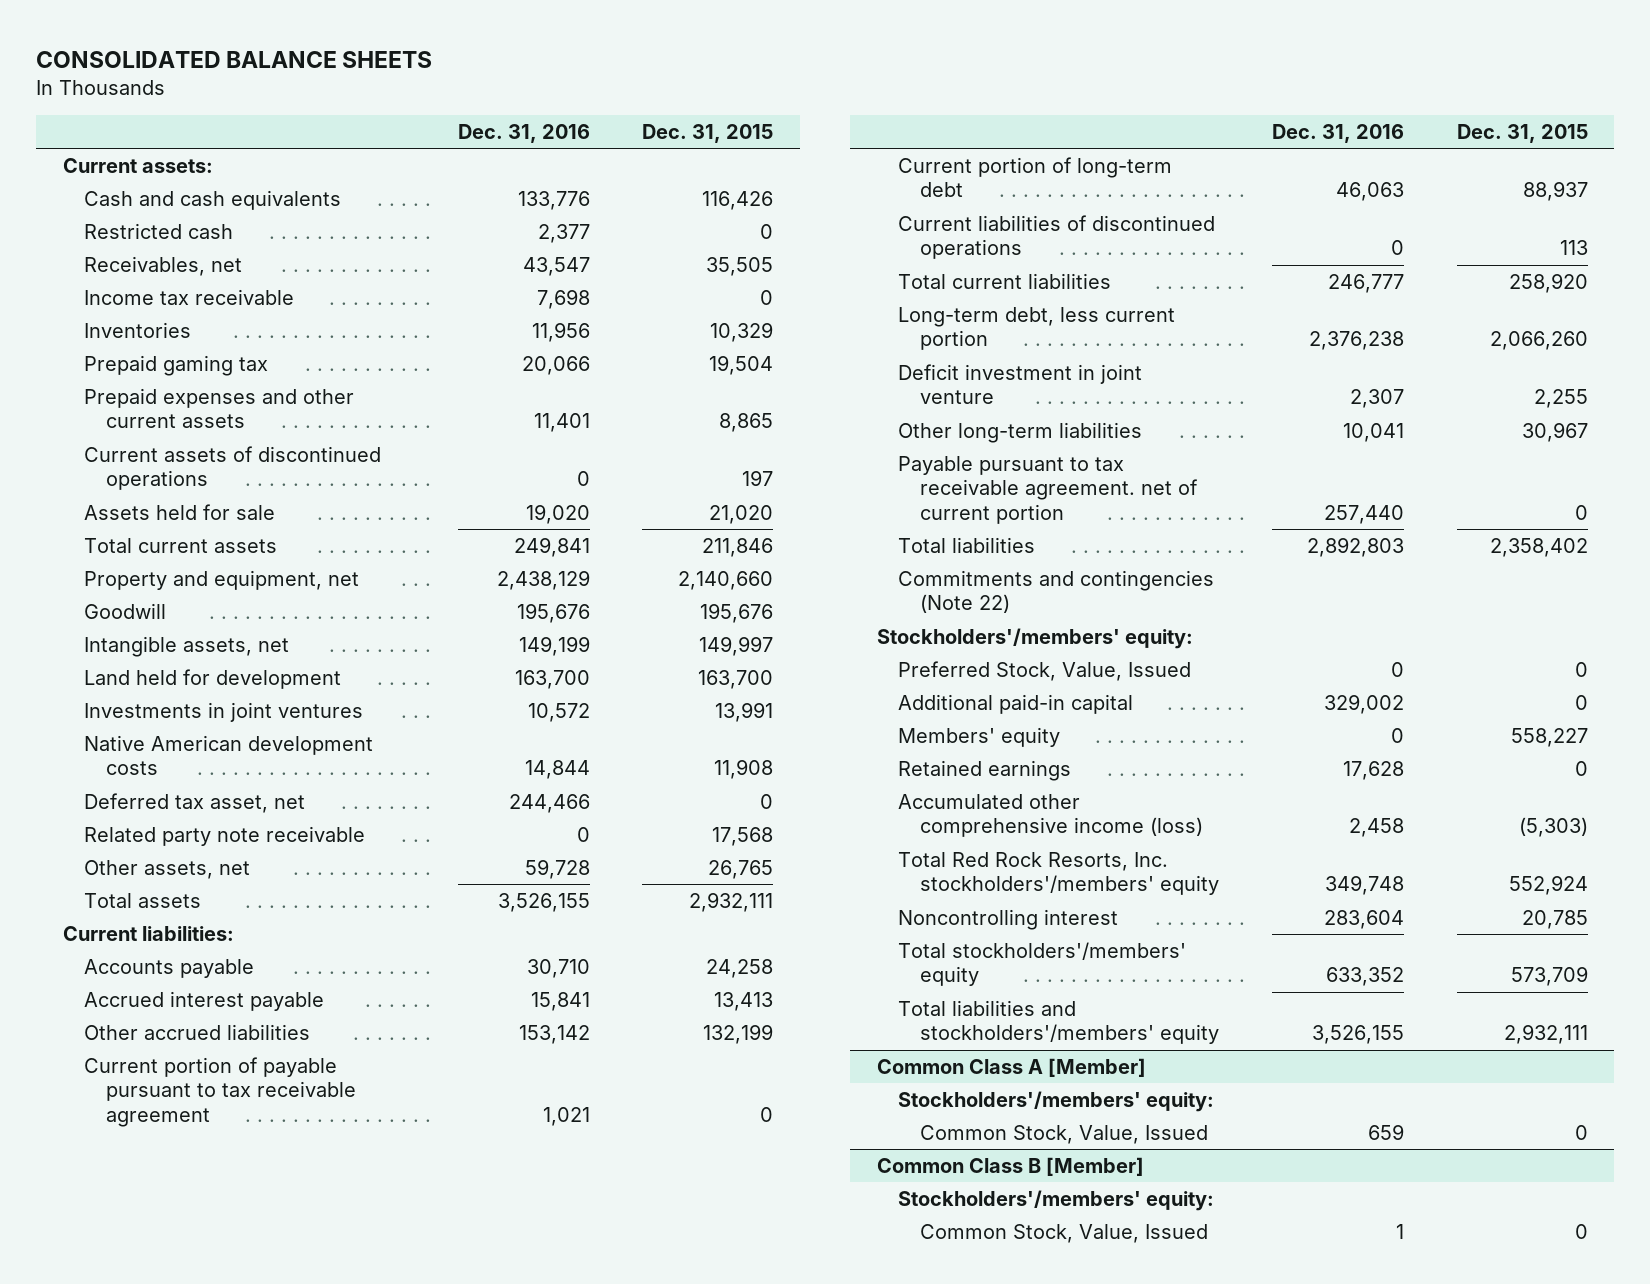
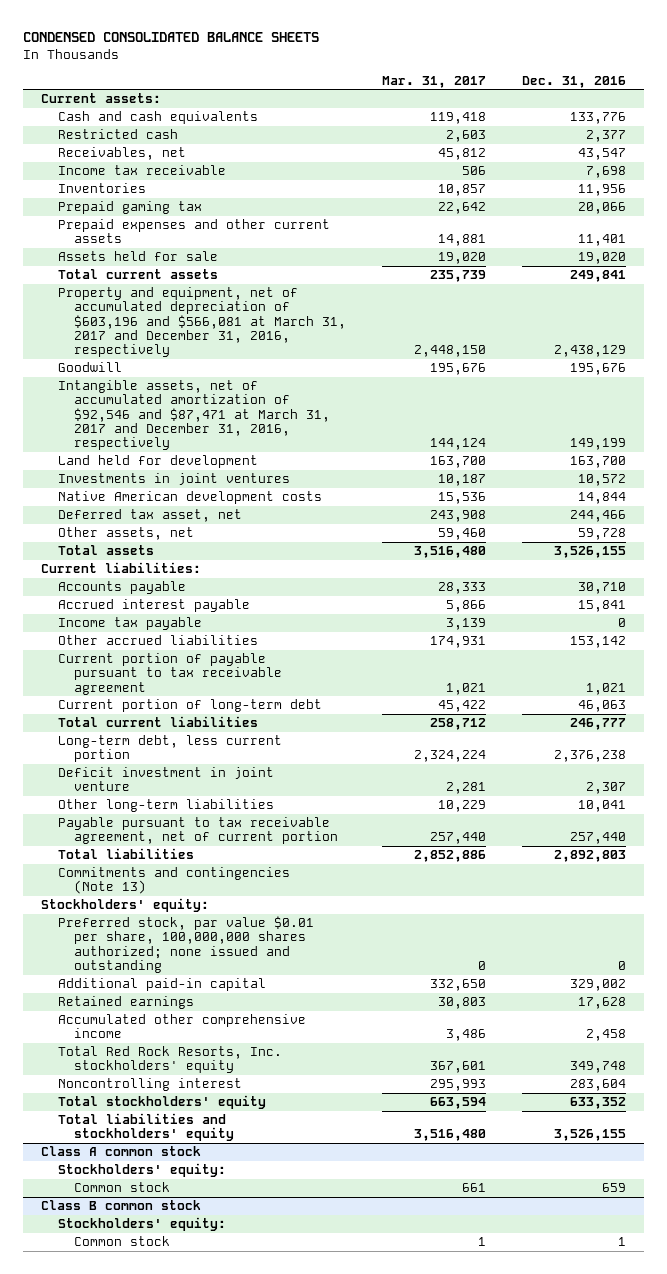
- CONSOLIDATED BALANCE SHEETS
+ CONDENSED CONSOLIDATED BALANCE SHEETS
- | Dec. 31, 2016 | Dec. 31, 2015
+ | Mar. 31, 2017 | Dec. 31, 2016
- Current assets of discontinued operations | 0 | 197
- Property and equipment, net | 2,438,129 | 2,140,660
+ Property and equipment, net of accumulated depreciation of $603,196 and $566,081 at March 31, 2017 and December 31, 2016, respectively | 2,448,150 | 2,438,129
- Intangible assets, net | 149,199 | 149,997
+ Intangible assets, net of accumulated amortization of $92,546 and $87,471 at March 31, 2017 and December 31, 2016, respectively | 144,124 | 149,199
- Related party note receivable | 0 | 17,568
+ Income tax payable | 3,139 | 0
- Current liabilities of discontinued operations | 0 | 113
- Payable pursuant to tax receivable agreement. net of current portion | 257,440 | 0
+ Payable pursuant to tax receivable agreement, net of current portion | 257,440 | 257,440
- Commitments and contingencies (Note 22)
- Stockholders'/members' equity:
- Preferred Stock, Value, Issued | 0 | 0
+ Commitments and contingencies (Note 13)
+ Stockholders' equity:
+ Preferred stock, par value $0.01 per share, 100,000,000 shares authorized; none issued and outstanding | 0 | 0
- Members' equity | 0 | 558,227
- Accumulated other comprehensive income (loss) | 2,458 | (5,303)
- Total Red Rock Resorts, Inc. stockholders'/members' equity | 349,748 | 552,924
+ Accumulated other comprehensive income | 3,486 | 2,458
+ Total Red Rock Resorts, Inc. stockholders' equity | 367,601 | 349,748
- Total stockholders'/members' equity | 633,352 | 573,709
- Total liabilities and stockholders'/members' equity | 3,526,155 | 2,932,111
- Common Class A [Member]
- Stockholders'/members' equity:
- Common Stock, Value, Issued | 659 | 0
- Common Class B [Member]
- Stockholders'/members' equity:
- Common Stock, Value, Issued | 1 | 0
+ Total stockholders' equity | 663,594 | 633,352
+ Total liabilities and stockholders' equity | 3,516,480 | 3,526,155
+ Class A common stock
+ Stockholders' equity:
+ Common stock | 661 | 659
+ Class B common stock
+ Stockholders' equity:
+ Common stock | 1 | 1

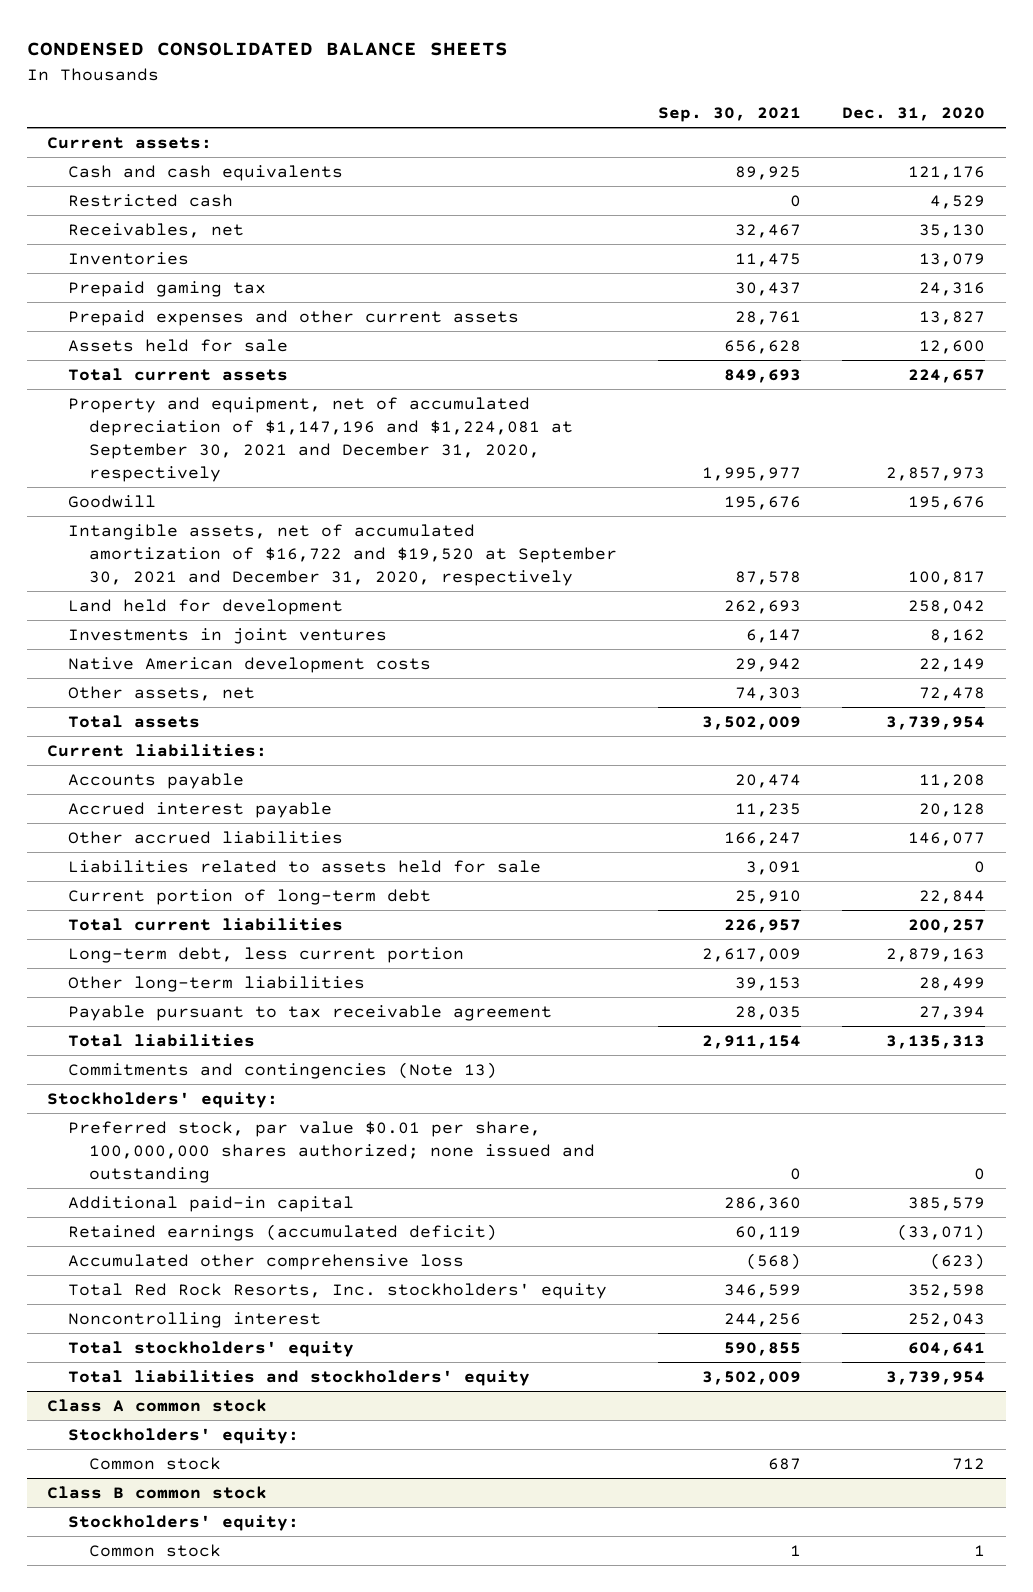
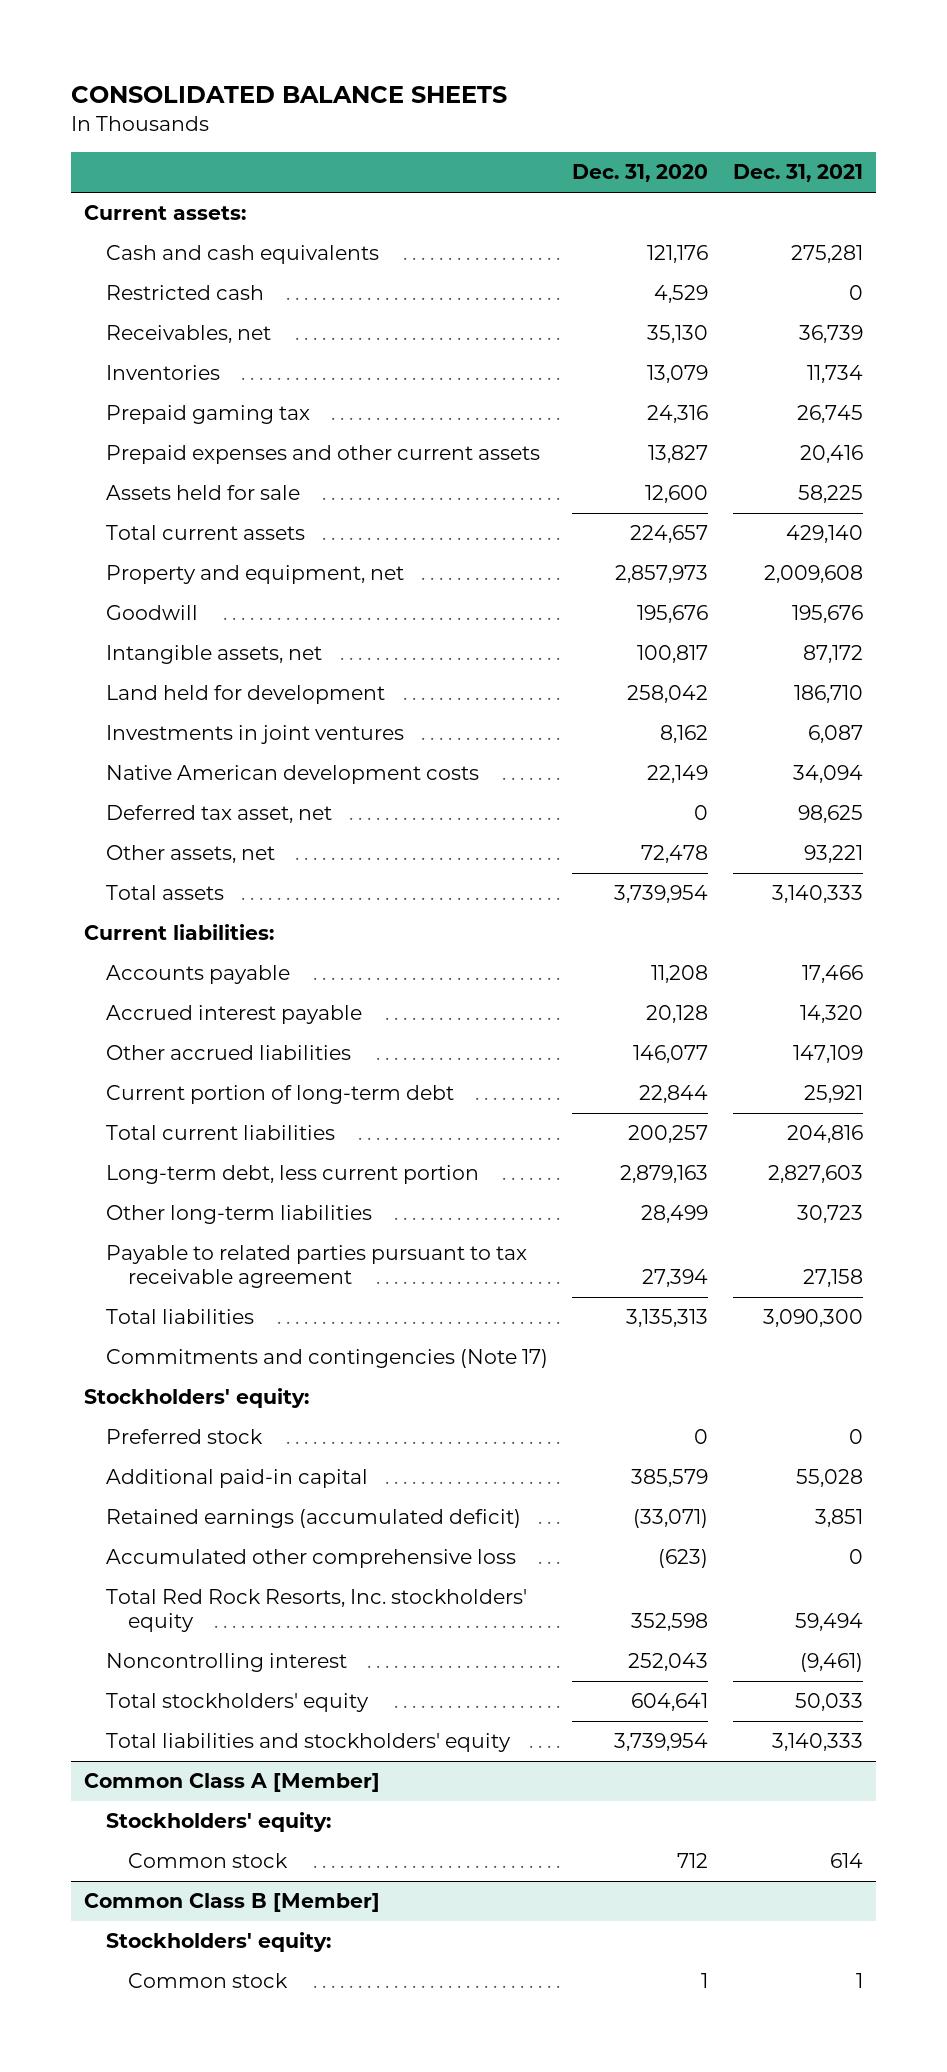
- CONDENSED CONSOLIDATED BALANCE SHEETS
+ CONSOLIDATED BALANCE SHEETS
- | Sep. 30, 2021 | Dec. 31, 2020
+ | Dec. 31, 2020 | Dec. 31, 2021
- Property and equipment, net of accumulated depreciation of $1,147,196 and $1,224,081 at September 30, 2021 and December 31, 2020, respectively | 1,995,977 | 2,857,973
+ Property and equipment, net | 2,857,973 | 2,009,608
- Intangible assets, net of accumulated amortization of $16,722 and $19,520 at September 30, 2021 and December 31, 2020, respectively | 87,578 | 100,817
+ Intangible assets, net | 100,817 | 87,172
+ Deferred tax asset, net | 0 | 98,625
- Liabilities related to assets held for sale | 3,091 | 0
- Payable pursuant to tax receivable agreement | 28,035 | 27,394
+ Payable to related parties pursuant to tax receivable agreement | 27,394 | 27,158
- Commitments and contingencies (Note 13)
+ Commitments and contingencies (Note 17)
- Preferred stock, par value $0.01 per share, 100,000,000 shares authorized; none issued and outstanding | 0 | 0
+ Preferred stock | 0 | 0
- Class A common stock
+ Common Class A [Member]
- Class B common stock
+ Common Class B [Member]

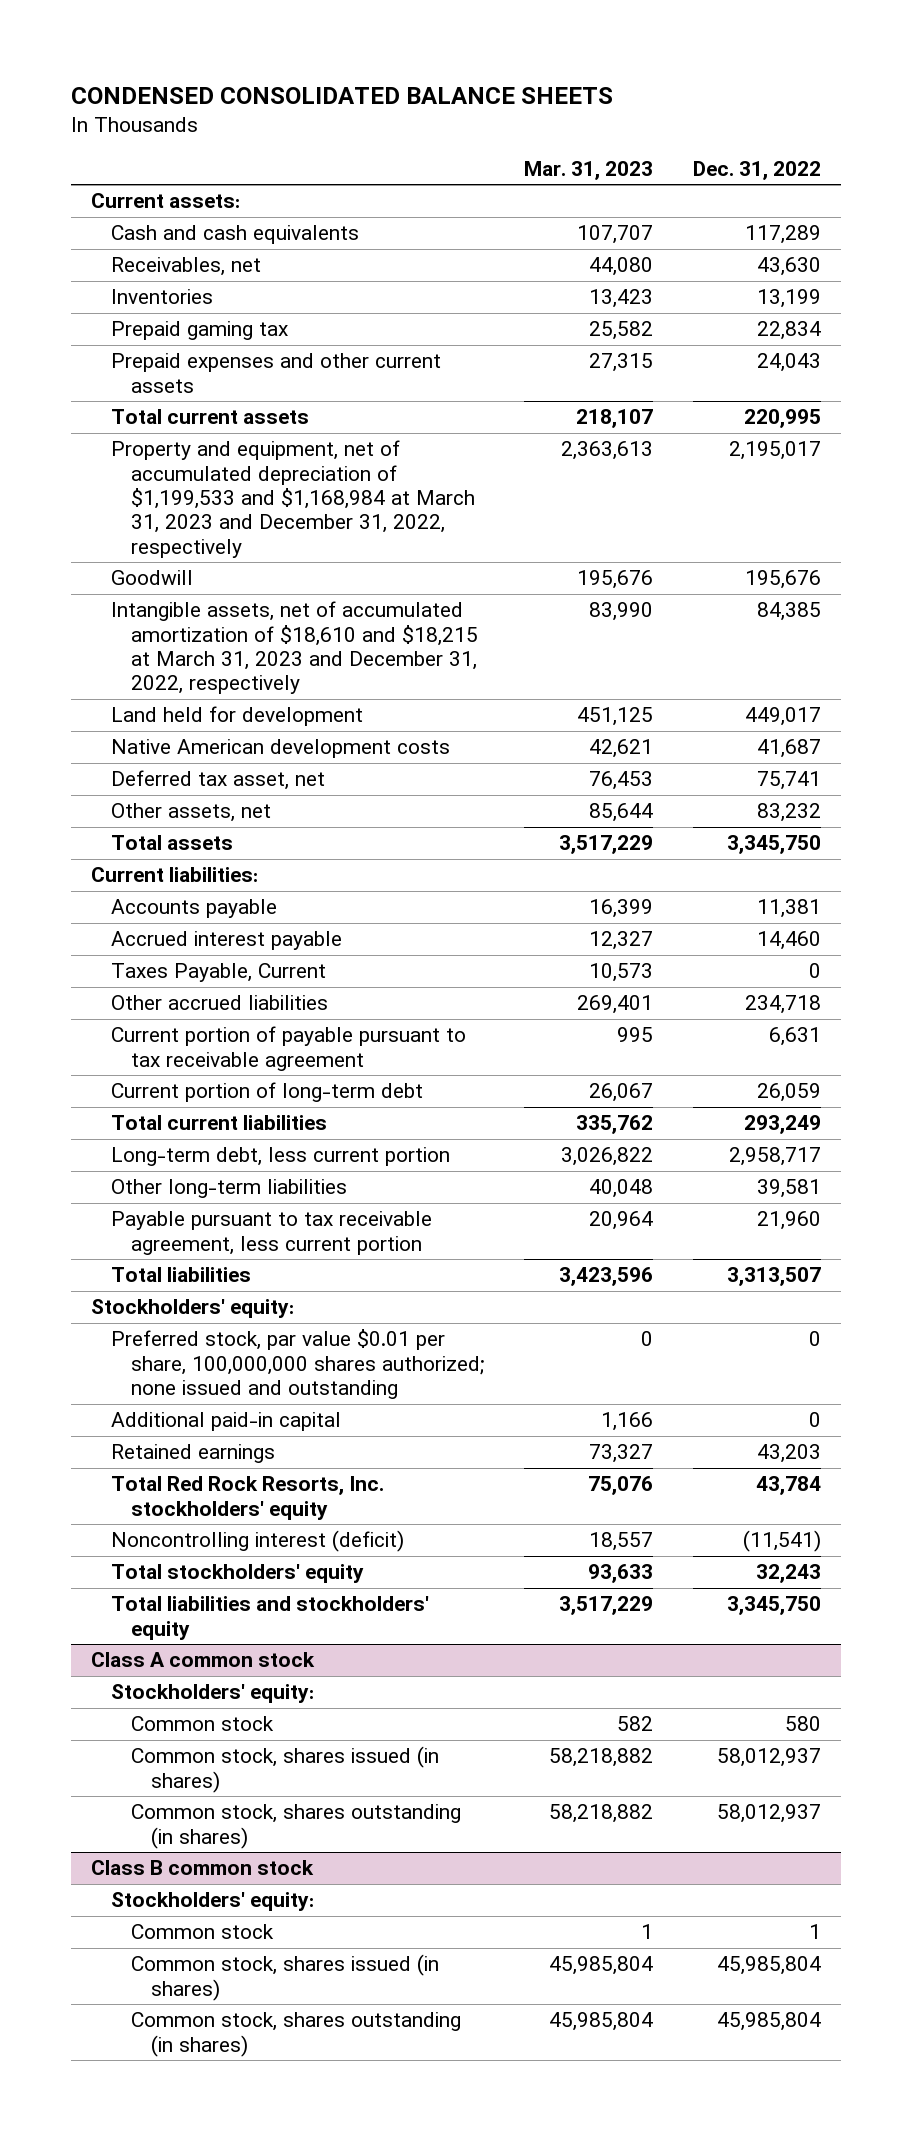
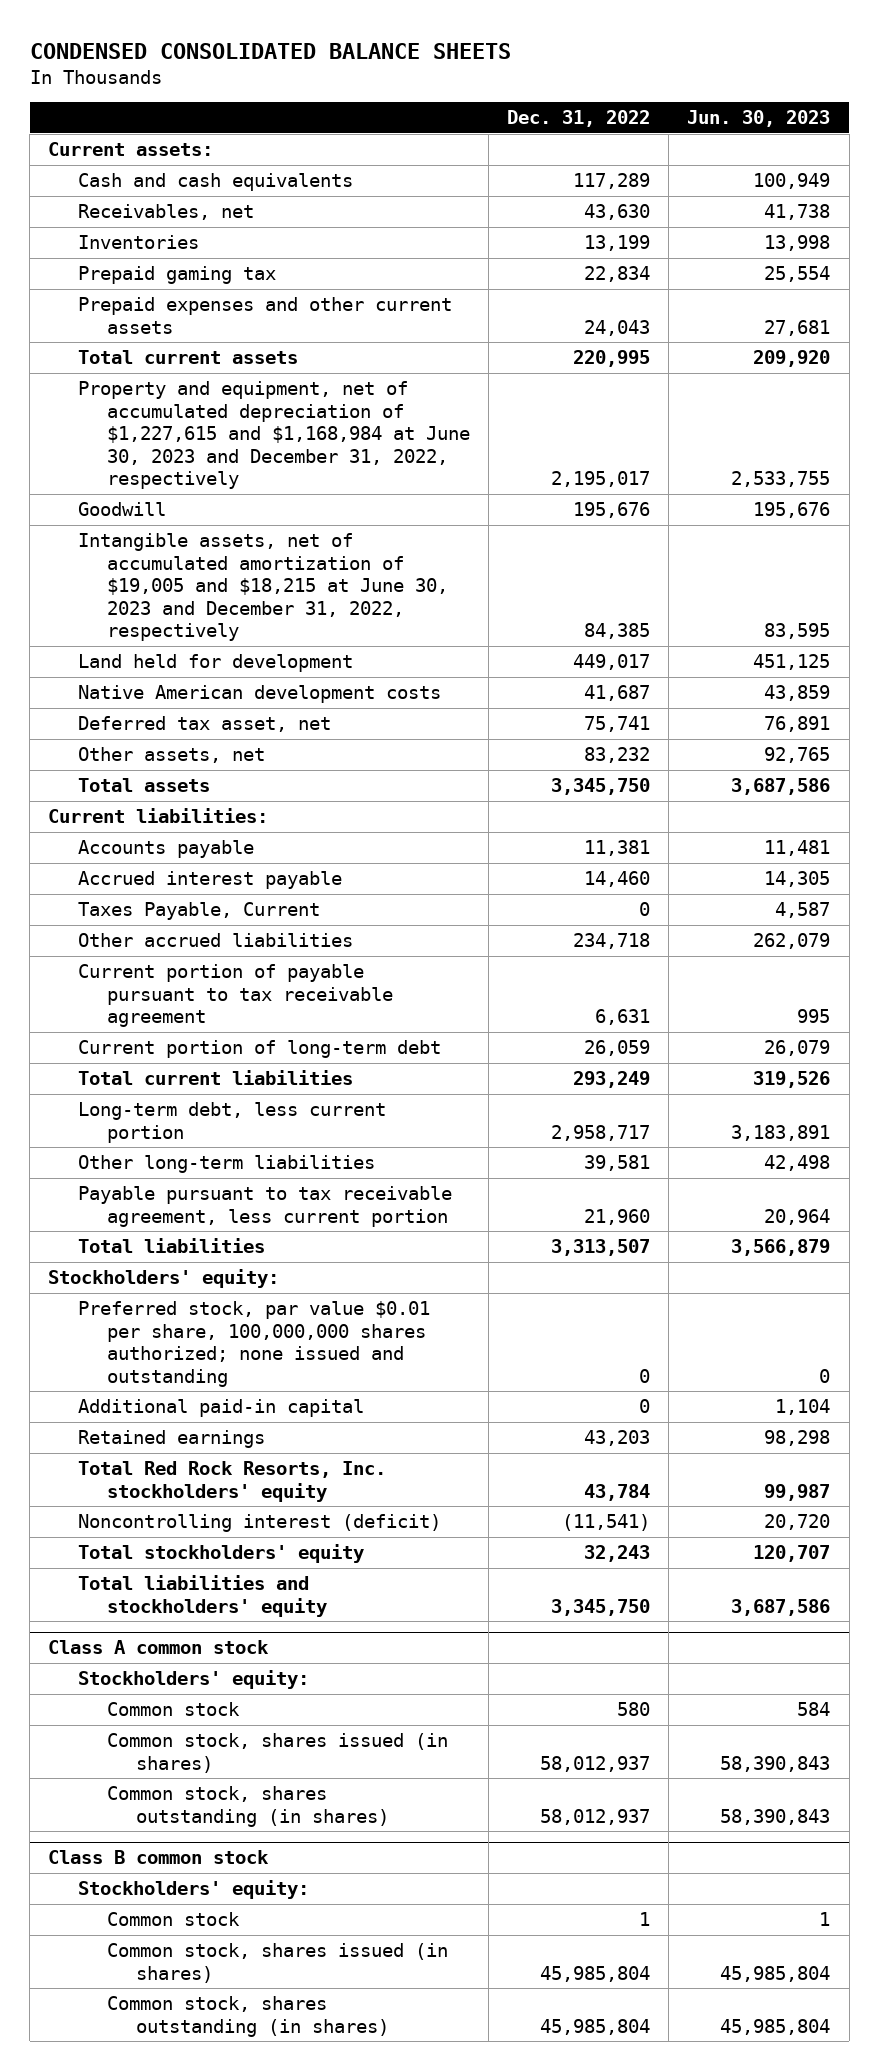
- | Mar. 31, 2023 | Dec. 31, 2022
+ | Dec. 31, 2022 | Jun. 30, 2023
- Property and equipment, net of accumulated depreciation of $1,199,533 and $1,168,984 at March 31, 2023 and December 31, 2022, respectively | 2,363,613 | 2,195,017
+ Property and equipment, net of accumulated depreciation of $1,227,615 and $1,168,984 at June 30, 2023 and December 31, 2022, respectively | 2,195,017 | 2,533,755
- Intangible assets, net of accumulated amortization of $18,610 and $18,215 at March 31, 2023 and December 31, 2022, respectively | 83,990 | 84,385
+ Intangible assets, net of accumulated amortization of $19,005 and $18,215 at June 30, 2023 and December 31, 2022, respectively | 84,385 | 83,595

